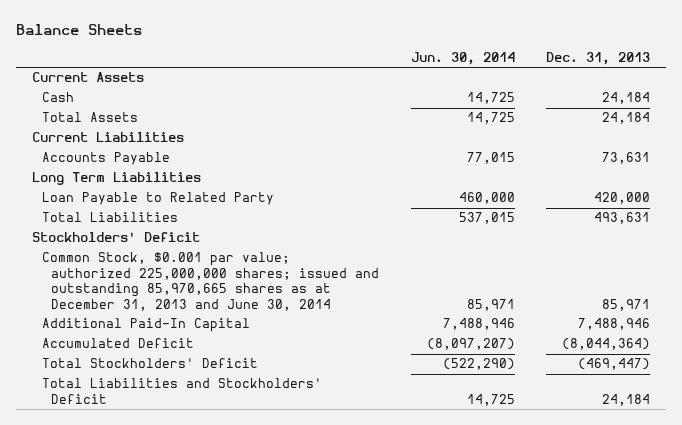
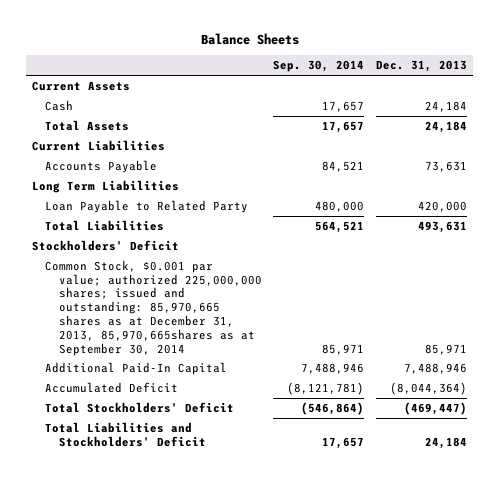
- | Jun. 30, 2014 | Dec. 31, 2013
+ | Sep. 30, 2014 | Dec. 31, 2013
- Common Stock, $0.001 par value; authorized 225,000,000 shares; issued and outstanding 85,970,665 shares as at December 31, 2013 and June 30, 2014 | 85,971 | 85,971
+ Common Stock, $0.001 par value; authorized 225,000,000 shares; issued and outstanding: 85,970,665 shares as at December 31, 2013, 85,970,665shares as at September 30, 2014 | 85,971 | 85,971

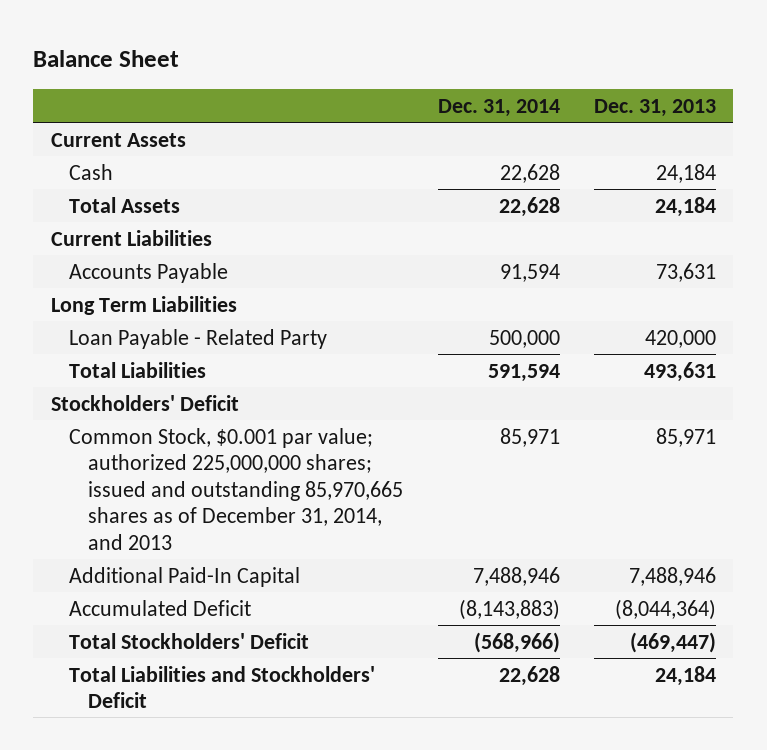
- Balance Sheets
+ Balance Sheet
- | Sep. 30, 2014 | Dec. 31, 2013
+ | Dec. 31, 2014 | Dec. 31, 2013
- Loan Payable to Related Party | 480,000 | 420,000
+ Loan Payable - Related Party | 500,000 | 420,000
- Common Stock, $0.001 par value; authorized 225,000,000 shares; issued and outstanding: 85,970,665 shares as at December 31, 2013, 85,970,665shares as at September 30, 2014 | 85,971 | 85,971
+ Common Stock, $0.001 par value; authorized 225,000,000 shares; issued and outstanding 85,970,665 shares as of December 31, 2014, and 2013 | 85,971 | 85,971

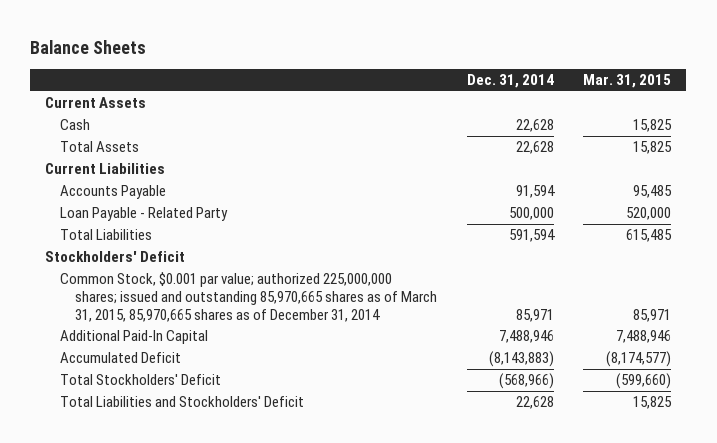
- Balance Sheet
+ Balance Sheets
- | Dec. 31, 2014 | Dec. 31, 2013
+ | Dec. 31, 2014 | Mar. 31, 2015
- Long Term Liabilities
- Common Stock, $0.001 par value; authorized 225,000,000 shares; issued and outstanding 85,970,665 shares as of December 31, 2014, and 2013 | 85,971 | 85,971
+ Common Stock, $0.001 par value; authorized 225,000,000 shares; issued and outstanding 85,970,665 shares as of March 31, 2015, 85,970,665 shares as of December 31, 2014 | 85,971 | 85,971

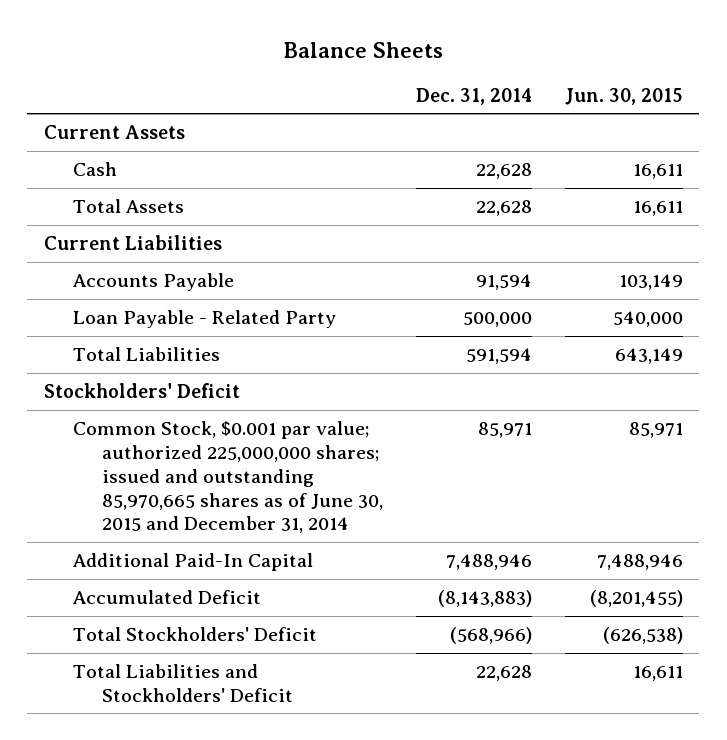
- | Dec. 31, 2014 | Mar. 31, 2015
+ | Dec. 31, 2014 | Jun. 30, 2015
- Common Stock, $0.001 par value; authorized 225,000,000 shares; issued and outstanding 85,970,665 shares as of March 31, 2015, 85,970,665 shares as of December 31, 2014 | 85,971 | 85,971
+ Common Stock, $0.001 par value; authorized 225,000,000 shares; issued and outstanding 85,970,665 shares as of June 30, 2015 and December 31, 2014 | 85,971 | 85,971

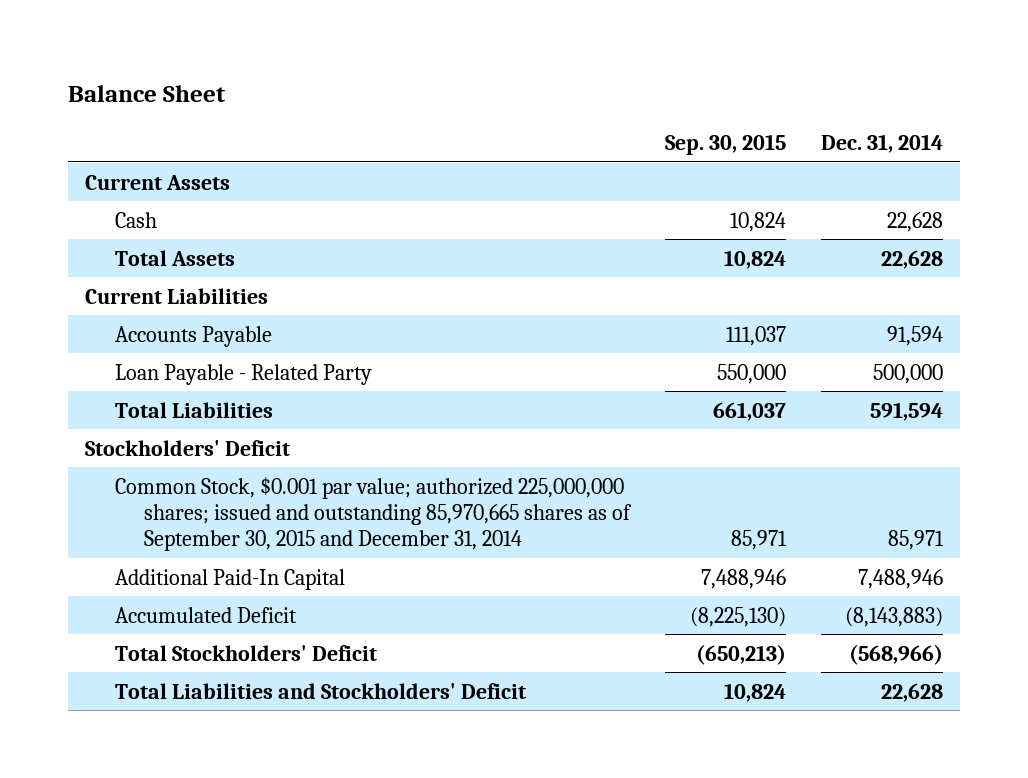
- Balance Sheets
+ Balance Sheet
- | Dec. 31, 2014 | Jun. 30, 2015
+ | Sep. 30, 2015 | Dec. 31, 2014
- Common Stock, $0.001 par value; authorized 225,000,000 shares; issued and outstanding 85,970,665 shares as of June 30, 2015 and December 31, 2014 | 85,971 | 85,971
+ Common Stock, $0.001 par value; authorized 225,000,000 shares; issued and outstanding 85,970,665 shares as of September 30, 2015 and December 31, 2014 | 85,971 | 85,971

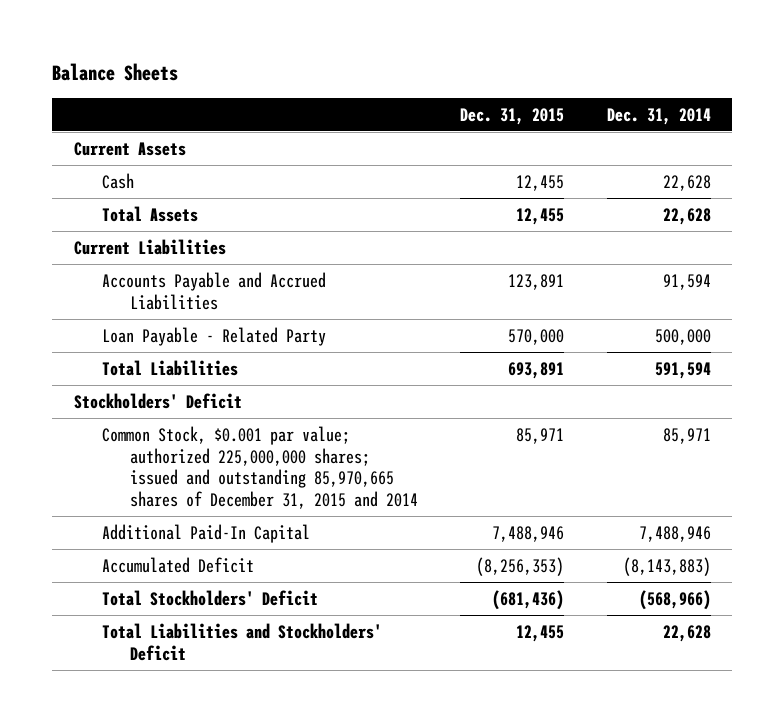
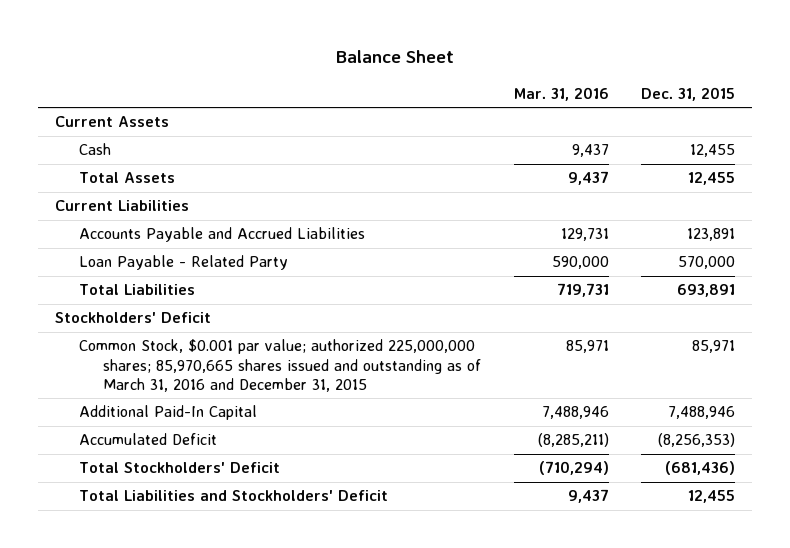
- Balance Sheets
+ Balance Sheet
- | Dec. 31, 2015 | Dec. 31, 2014
+ | Mar. 31, 2016 | Dec. 31, 2015
- Common Stock, $0.001 par value; authorized 225,000,000 shares; issued and outstanding 85,970,665 shares of December 31, 2015 and 2014 | 85,971 | 85,971
+ Common Stock, $0.001 par value; authorized 225,000,000 shares; 85,970,665 shares issued and outstanding as of March 31, 2016 and December 31, 2015 | 85,971 | 85,971

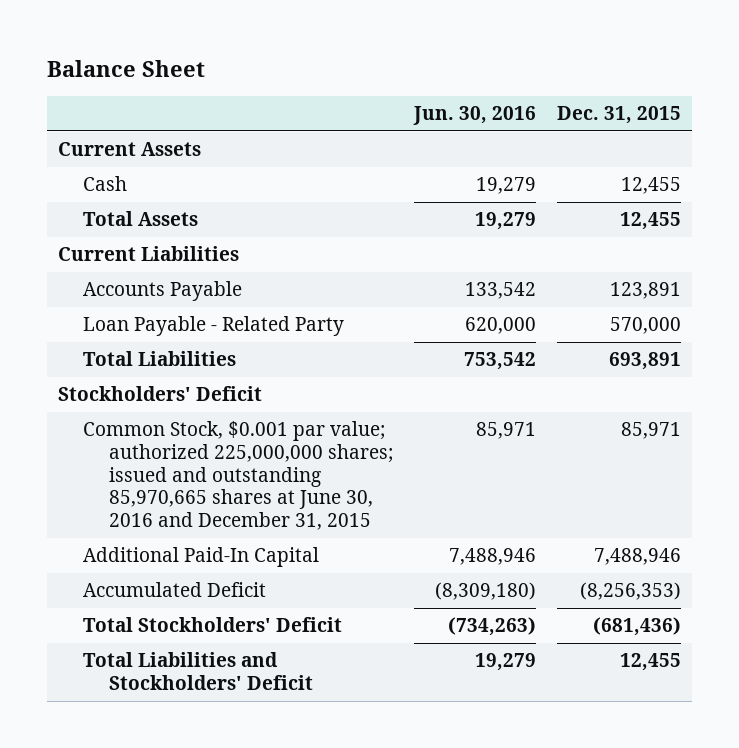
- | Mar. 31, 2016 | Dec. 31, 2015
+ | Jun. 30, 2016 | Dec. 31, 2015
- Accounts Payable and Accrued Liabilities | 129,731 | 123,891
+ Accounts Payable | 133,542 | 123,891
- Common Stock, $0.001 par value; authorized 225,000,000 shares; 85,970,665 shares issued and outstanding as of March 31, 2016 and December 31, 2015 | 85,971 | 85,971
+ Common Stock, $0.001 par value; authorized 225,000,000 shares; issued and outstanding 85,970,665 shares at June 30, 2016 and December 31, 2015 | 85,971 | 85,971

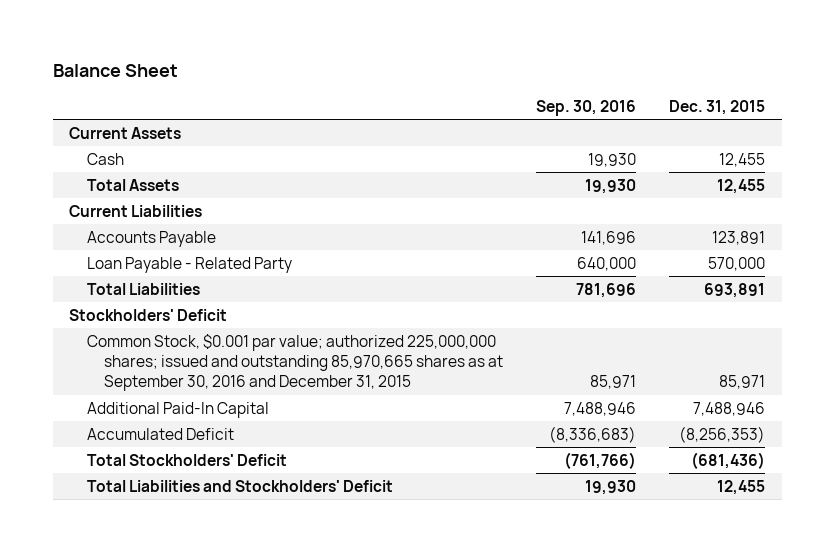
- | Jun. 30, 2016 | Dec. 31, 2015
+ | Sep. 30, 2016 | Dec. 31, 2015
- Common Stock, $0.001 par value; authorized 225,000,000 shares; issued and outstanding 85,970,665 shares at June 30, 2016 and December 31, 2015 | 85,971 | 85,971
+ Common Stock, $0.001 par value; authorized 225,000,000 shares; issued and outstanding 85,970,665 shares as at September 30, 2016 and December 31, 2015 | 85,971 | 85,971

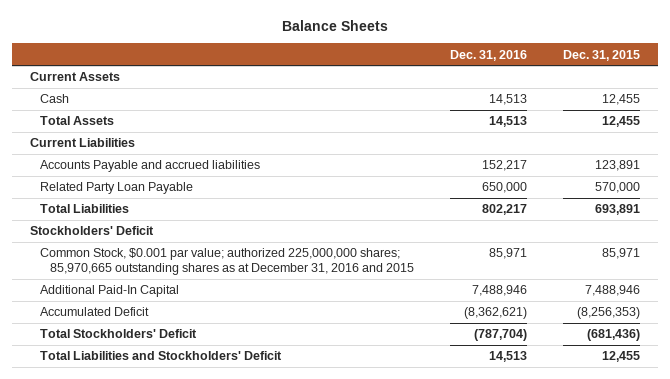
- Balance Sheet
+ Balance Sheets
- | Sep. 30, 2016 | Dec. 31, 2015
+ | Dec. 31, 2016 | Dec. 31, 2015
- Accounts Payable | 141,696 | 123,891
- Loan Payable - Related Party | 640,000 | 570,000
+ Accounts Payable and accrued liabilities | 152,217 | 123,891
+ Related Party Loan Payable | 650,000 | 570,000
- Common Stock, $0.001 par value; authorized 225,000,000 shares; issued and outstanding 85,970,665 shares as at September 30, 2016 and December 31, 2015 | 85,971 | 85,971
+ Common Stock, $0.001 par value; authorized 225,000,000 shares; 85,970,665 outstanding shares as at December 31, 2016 and 2015 | 85,971 | 85,971

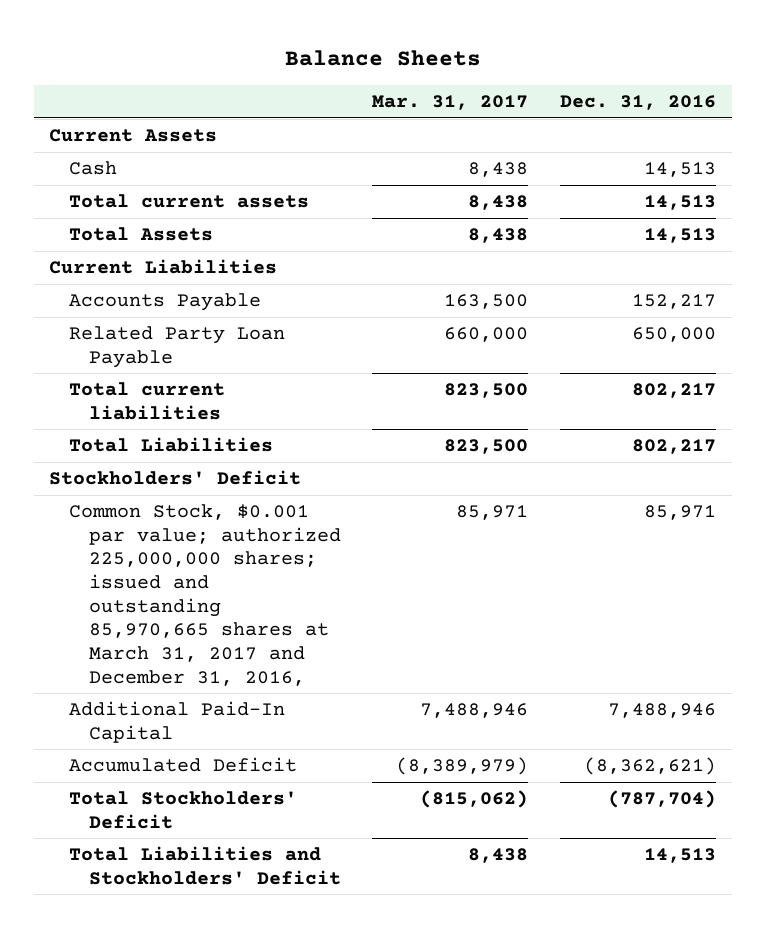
- | Dec. 31, 2016 | Dec. 31, 2015
+ | Mar. 31, 2017 | Dec. 31, 2016
+ Total current assets | 8,438 | 14,513
- Accounts Payable and accrued liabilities | 152,217 | 123,891
+ Accounts Payable | 163,500 | 152,217
+ Total current liabilities | 823,500 | 802,217
- Common Stock, $0.001 par value; authorized 225,000,000 shares; 85,970,665 outstanding shares as at December 31, 2016 and 2015 | 85,971 | 85,971
+ Common Stock, $0.001 par value; authorized 225,000,000 shares; issued and outstanding 85,970,665 shares at March 31, 2017 and December 31, 2016, | 85,971 | 85,971

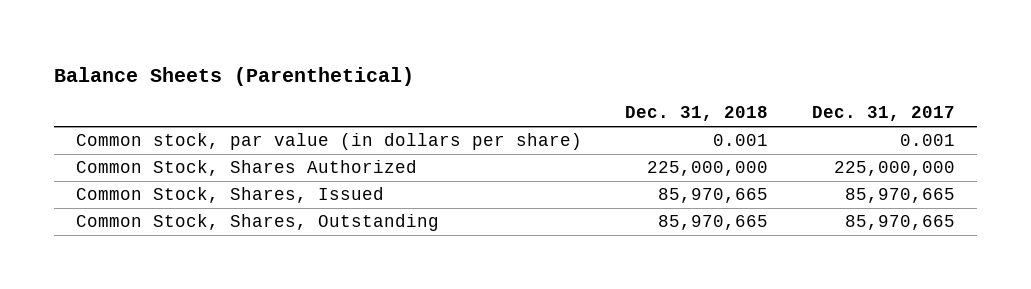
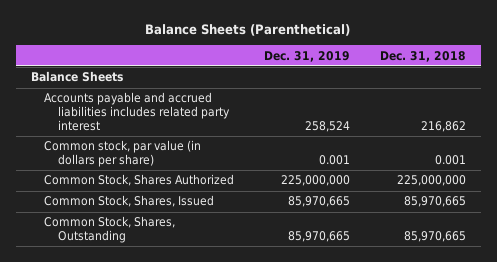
- | Dec. 31, 2018 | Dec. 31, 2017
+ | Dec. 31, 2019 | Dec. 31, 2018
+ Balance Sheets
+ Accounts payable and accrued liabilities includes related party interest | 258,524 | 216,862

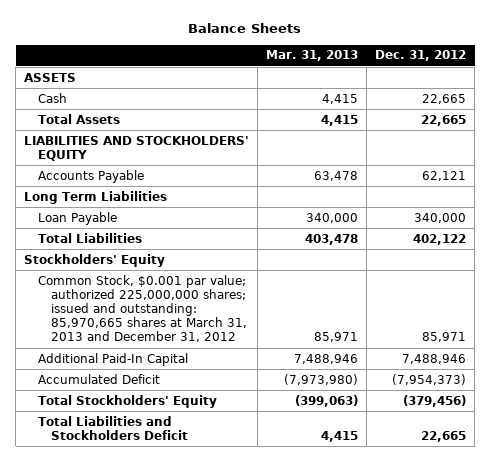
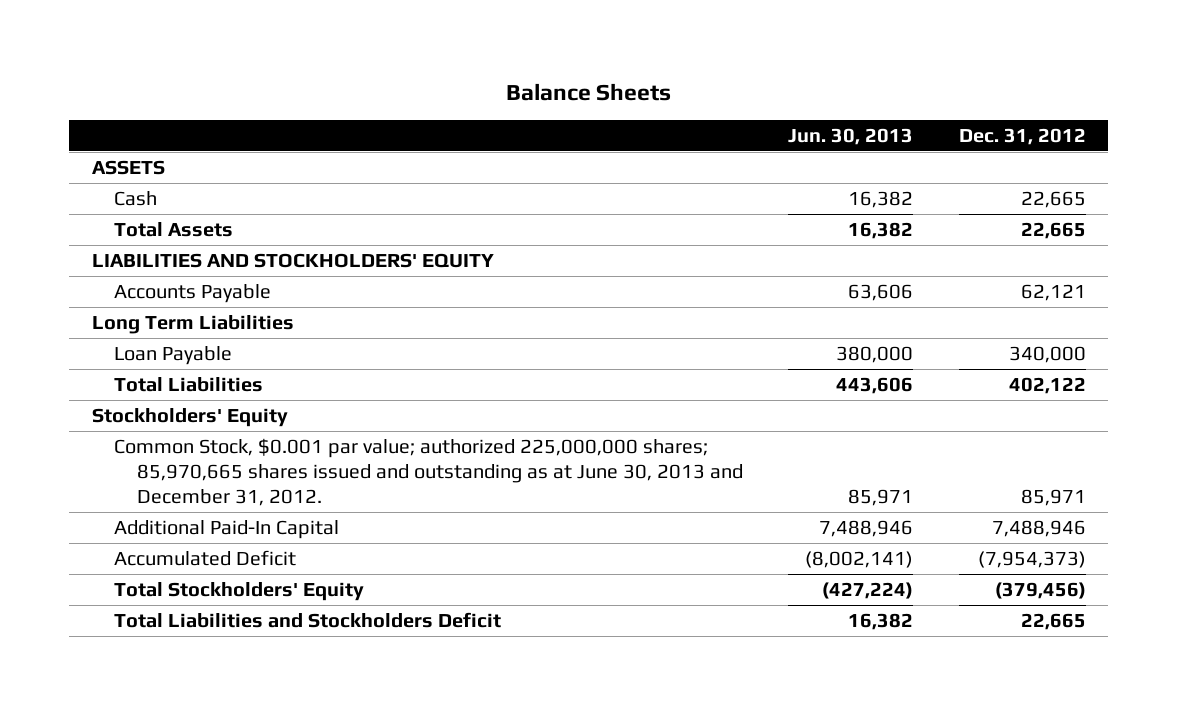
- | Mar. 31, 2013 | Dec. 31, 2012
+ | Jun. 30, 2013 | Dec. 31, 2012
- Common Stock, $0.001 par value; authorized 225,000,000 shares; issued and outstanding: 85,970,665 shares at March 31, 2013 and December 31, 2012 | 85,971 | 85,971
+ Common Stock, $0.001 par value; authorized 225,000,000 shares; 85,970,665 shares issued and outstanding as at June 30, 2013 and December 31, 2012. | 85,971 | 85,971

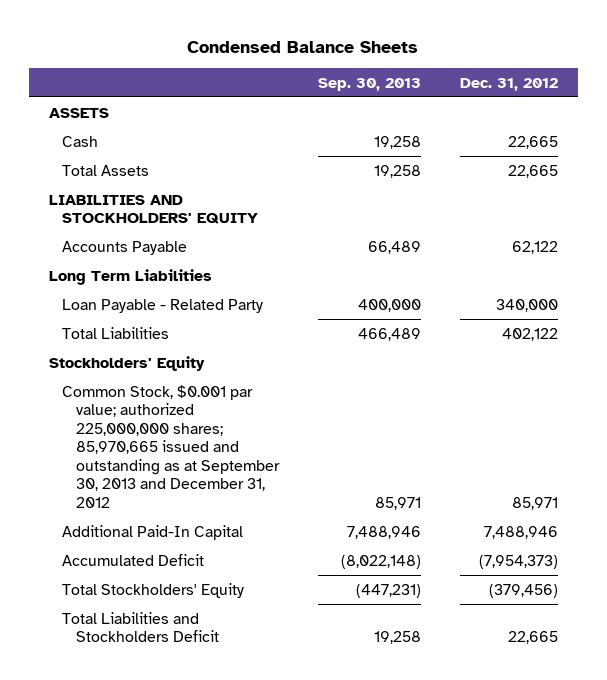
- Balance Sheets
+ Condensed Balance Sheets
- | Jun. 30, 2013 | Dec. 31, 2012
+ | Sep. 30, 2013 | Dec. 31, 2012
- Accounts Payable | 63,606 | 62,121
+ Accounts Payable | 66,489 | 62,122
- Loan Payable | 380,000 | 340,000
+ Loan Payable - Related Party | 400,000 | 340,000
- Common Stock, $0.001 par value; authorized 225,000,000 shares; 85,970,665 shares issued and outstanding as at June 30, 2013 and December 31, 2012. | 85,971 | 85,971
+ Common Stock, $0.001 par value; authorized 225,000,000 shares; 85,970,665 issued and outstanding as at September 30, 2013 and December 31, 2012 | 85,971 | 85,971

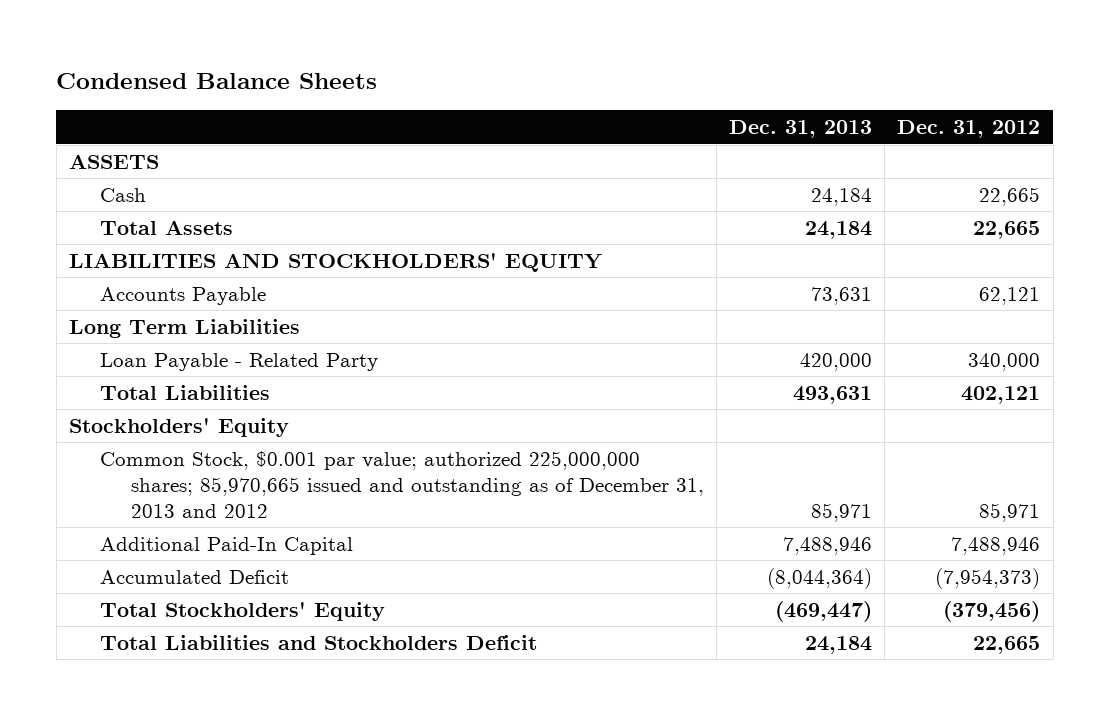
- | Sep. 30, 2013 | Dec. 31, 2012
+ | Dec. 31, 2013 | Dec. 31, 2012
- Accounts Payable | 66,489 | 62,122
+ Accounts Payable | 73,631 | 62,121
- Total Liabilities | 466,489 | 402,122
+ Total Liabilities | 493,631 | 402,121
- Common Stock, $0.001 par value; authorized 225,000,000 shares; 85,970,665 issued and outstanding as at September 30, 2013 and December 31, 2012 | 85,971 | 85,971
+ Common Stock, $0.001 par value; authorized 225,000,000 shares; 85,970,665 issued and outstanding as of December 31, 2013 and 2012 | 85,971 | 85,971

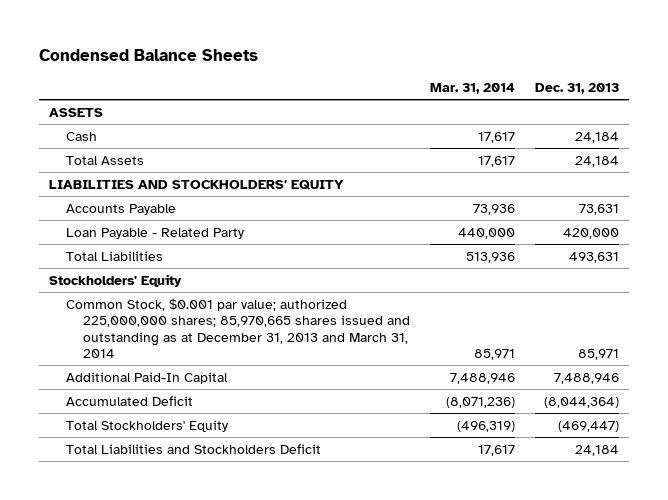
- | Dec. 31, 2013 | Dec. 31, 2012
+ | Mar. 31, 2014 | Dec. 31, 2013
- Long Term Liabilities
- Common Stock, $0.001 par value; authorized 225,000,000 shares; 85,970,665 issued and outstanding as of December 31, 2013 and 2012 | 85,971 | 85,971
+ Common Stock, $0.001 par value; authorized 225,000,000 shares; 85,970,665 shares issued and outstanding as at December 31, 2013 and March 31, 2014 | 85,971 | 85,971

